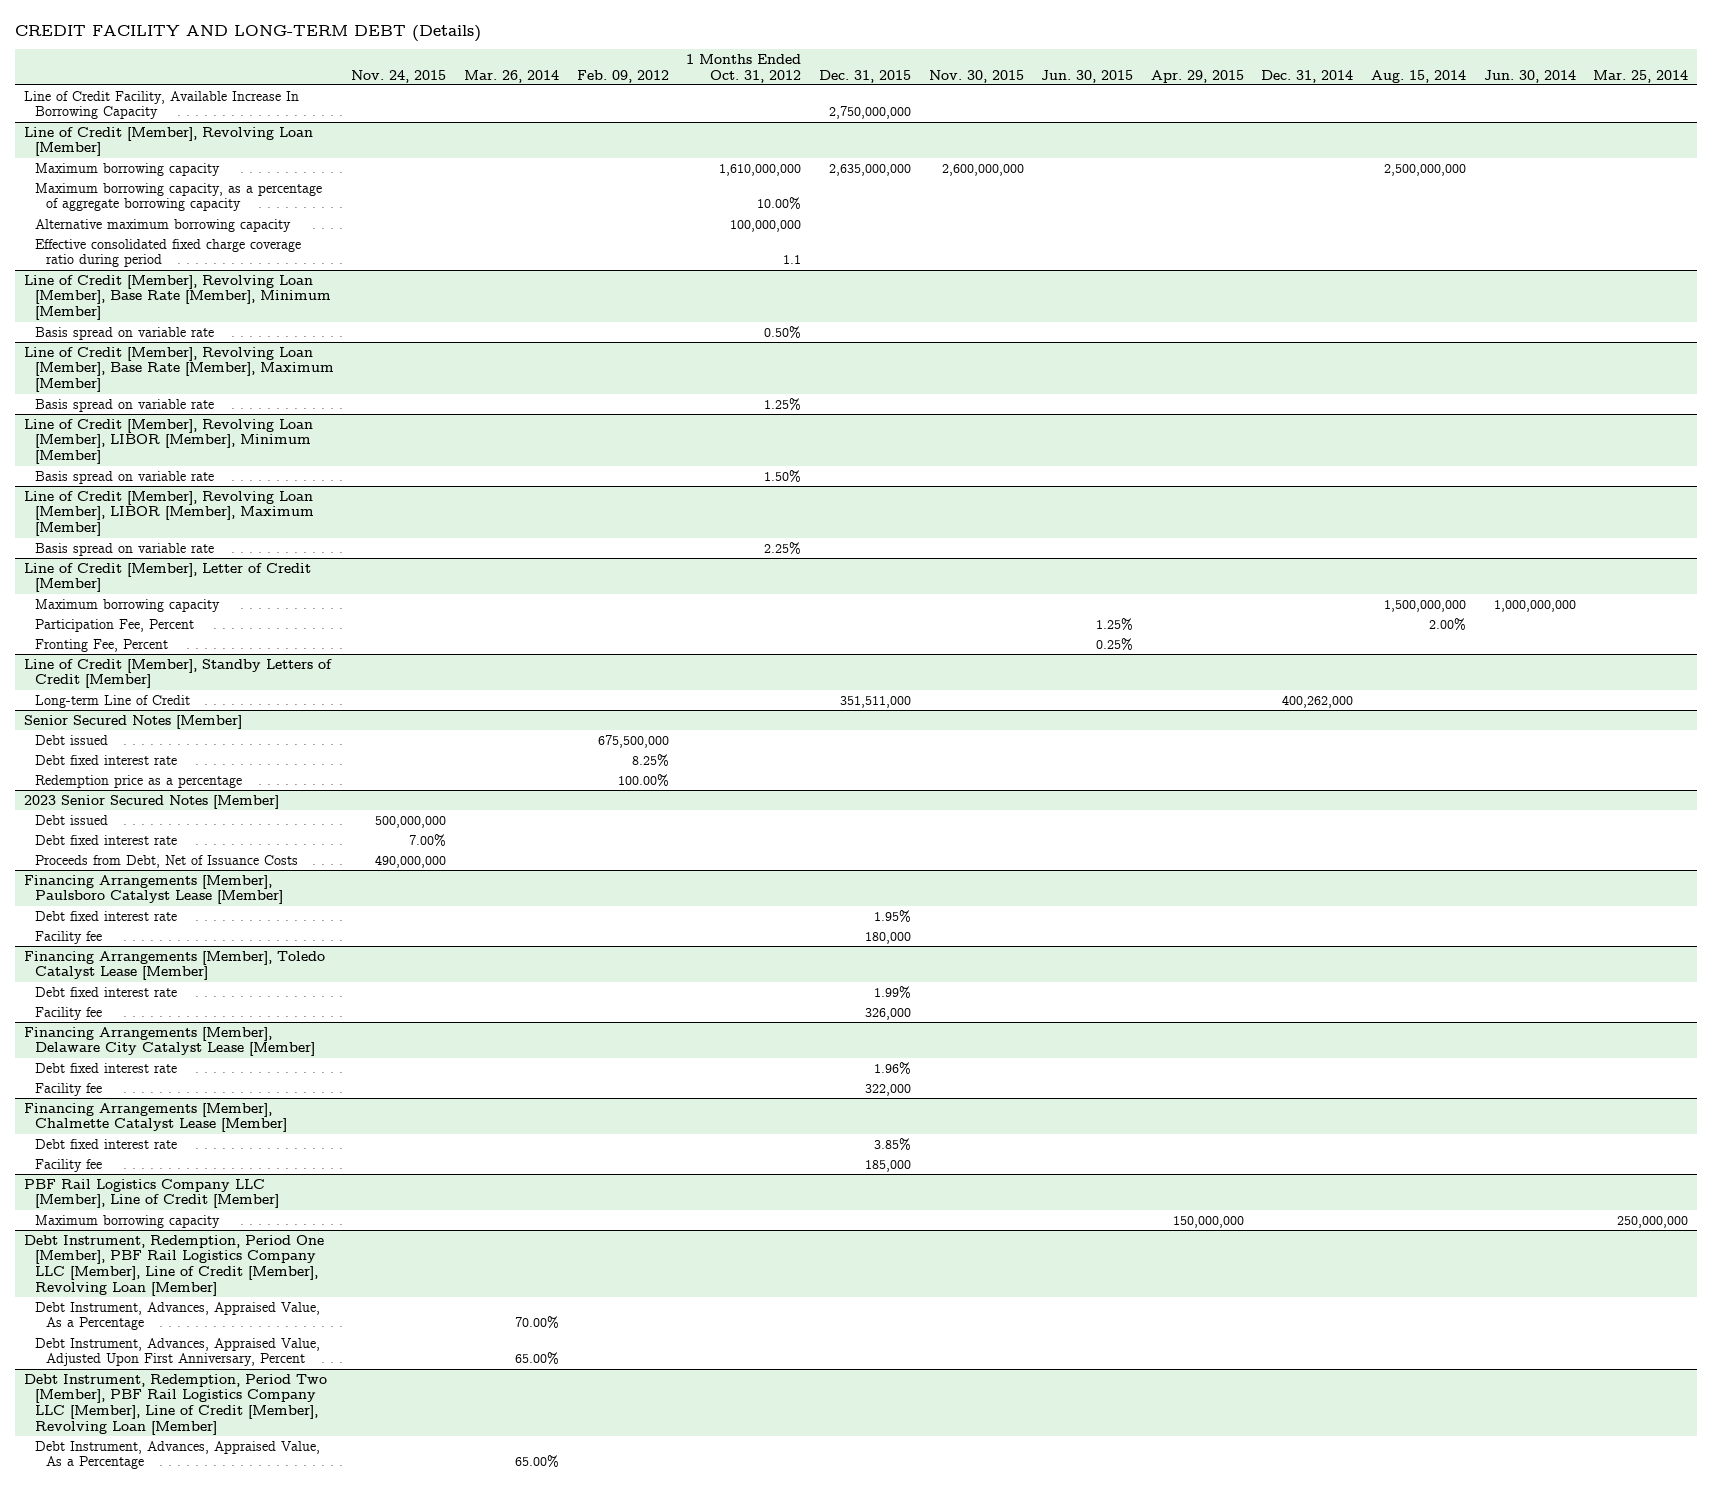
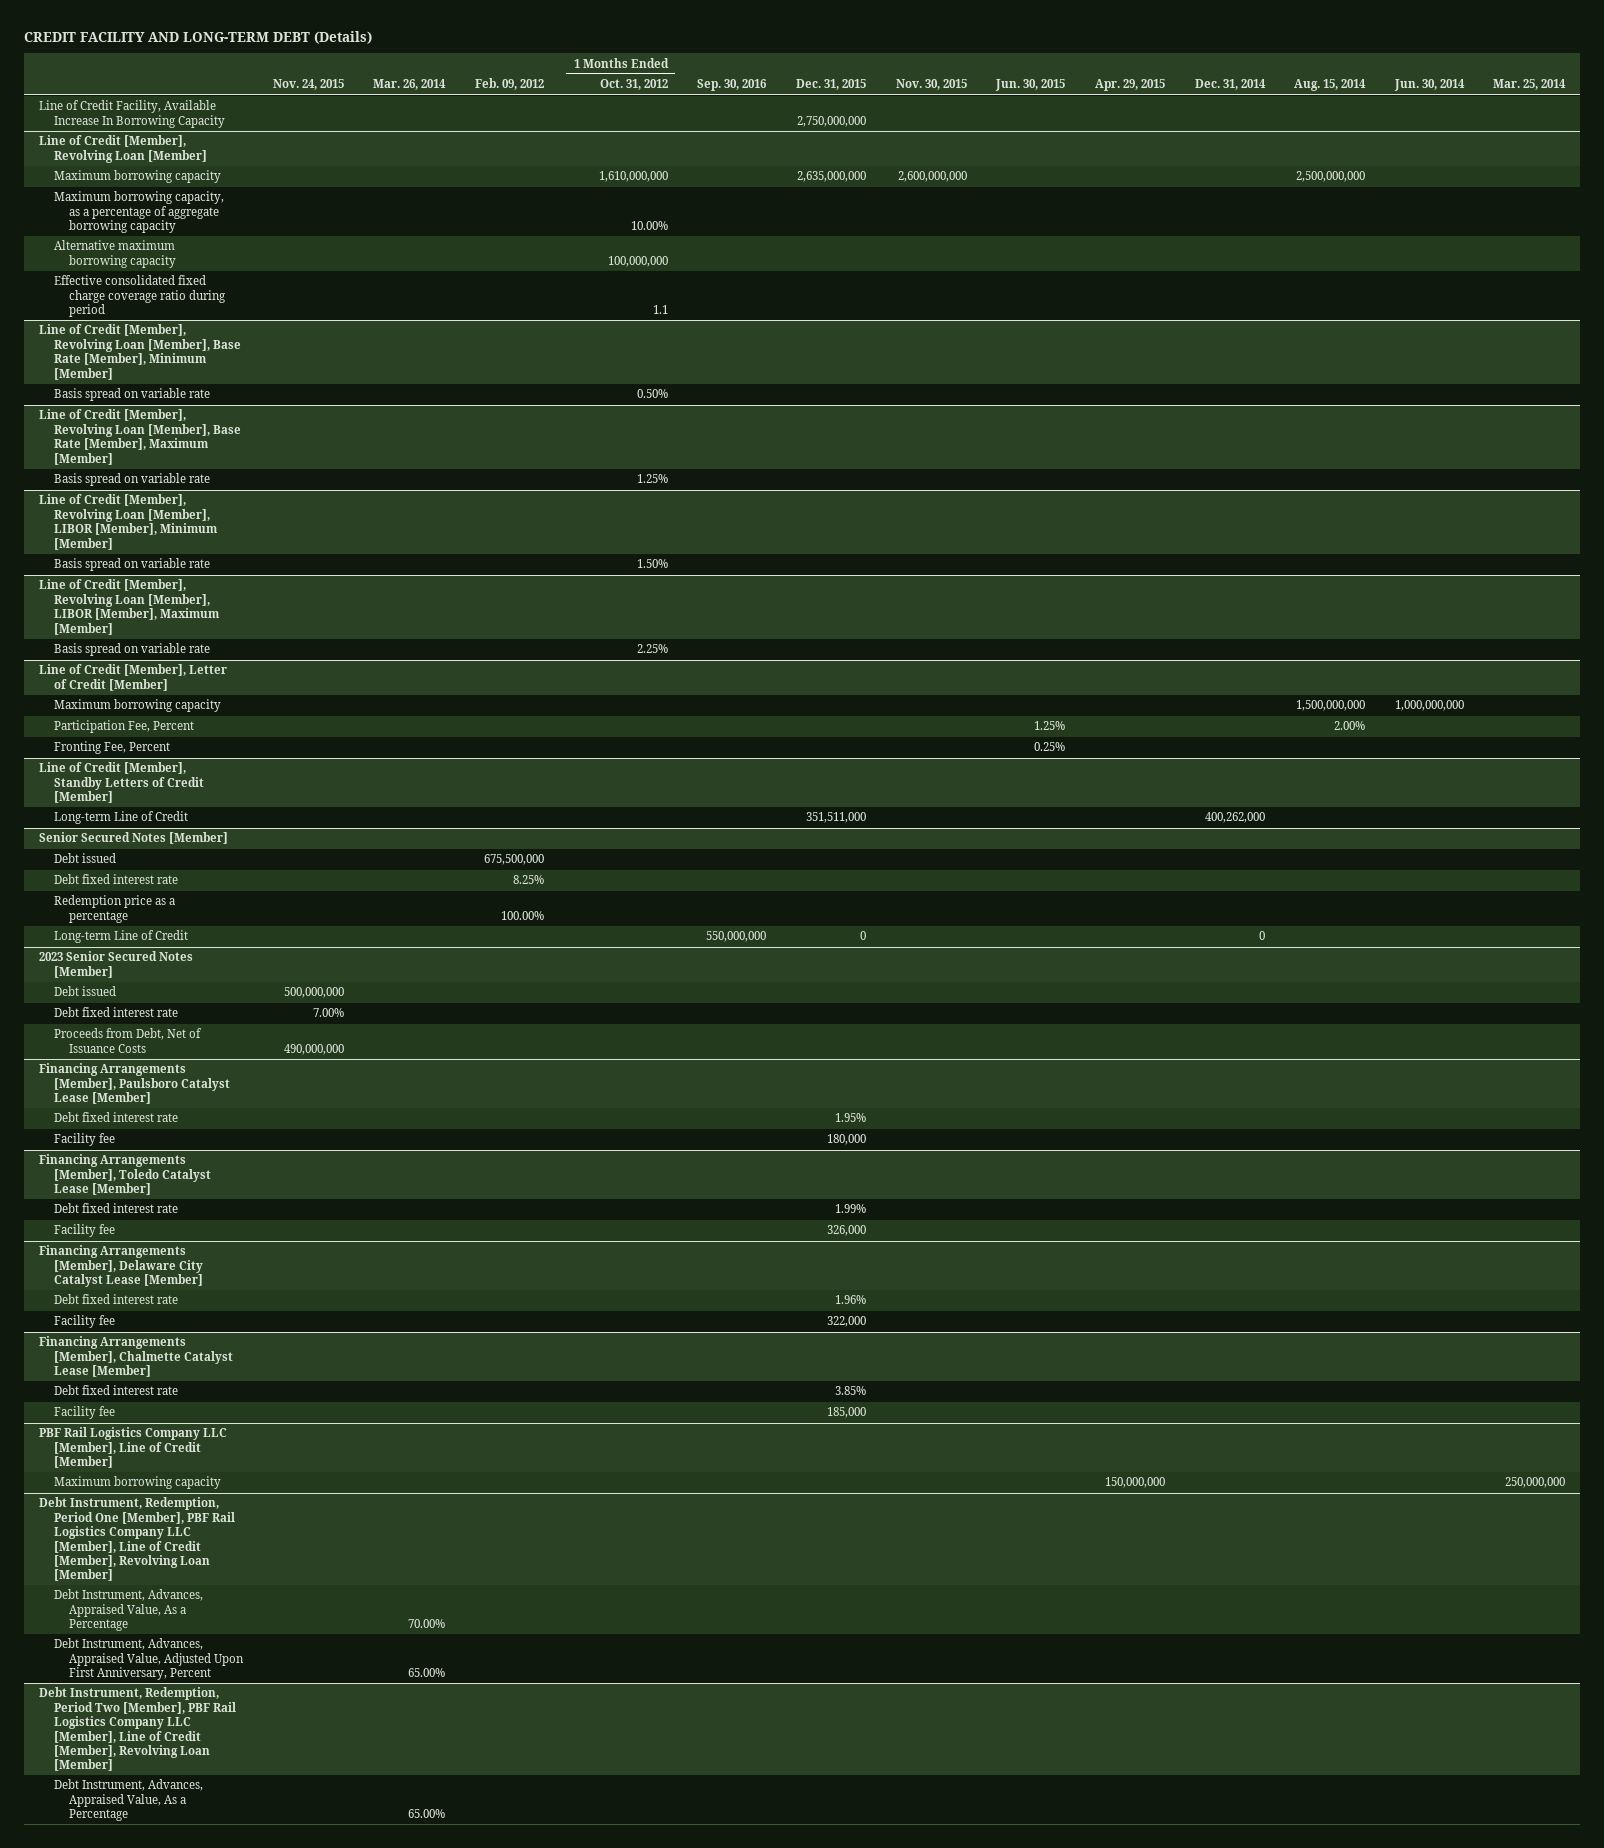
- | Nov. 24, 2015 | Mar. 26, 2014 | Feb. 09, 2012 | 1 Months Ended Oct. 31, 2012 | Dec. 31, 2015 | Nov. 30, 2015 | Jun. 30, 2015 | Apr. 29, 2015 | Dec. 31, 2014 | Aug. 15, 2014 | Jun. 30, 2014 | Mar. 25, 2014
+ | Nov. 24, 2015 | Mar. 26, 2014 | Feb. 09, 2012 | 1 Months Ended Oct. 31, 2012 | Sep. 30, 2016 | Dec. 31, 2015 | Nov. 30, 2015 | Jun. 30, 2015 | Apr. 29, 2015 | Dec. 31, 2014 | Aug. 15, 2014 | Jun. 30, 2014 | Mar. 25, 2014
@ Senior Secured Notes [Member]
+ Long-term Line of Credit | | | | | 550,000,000 | 0 | | | | 0 | | |

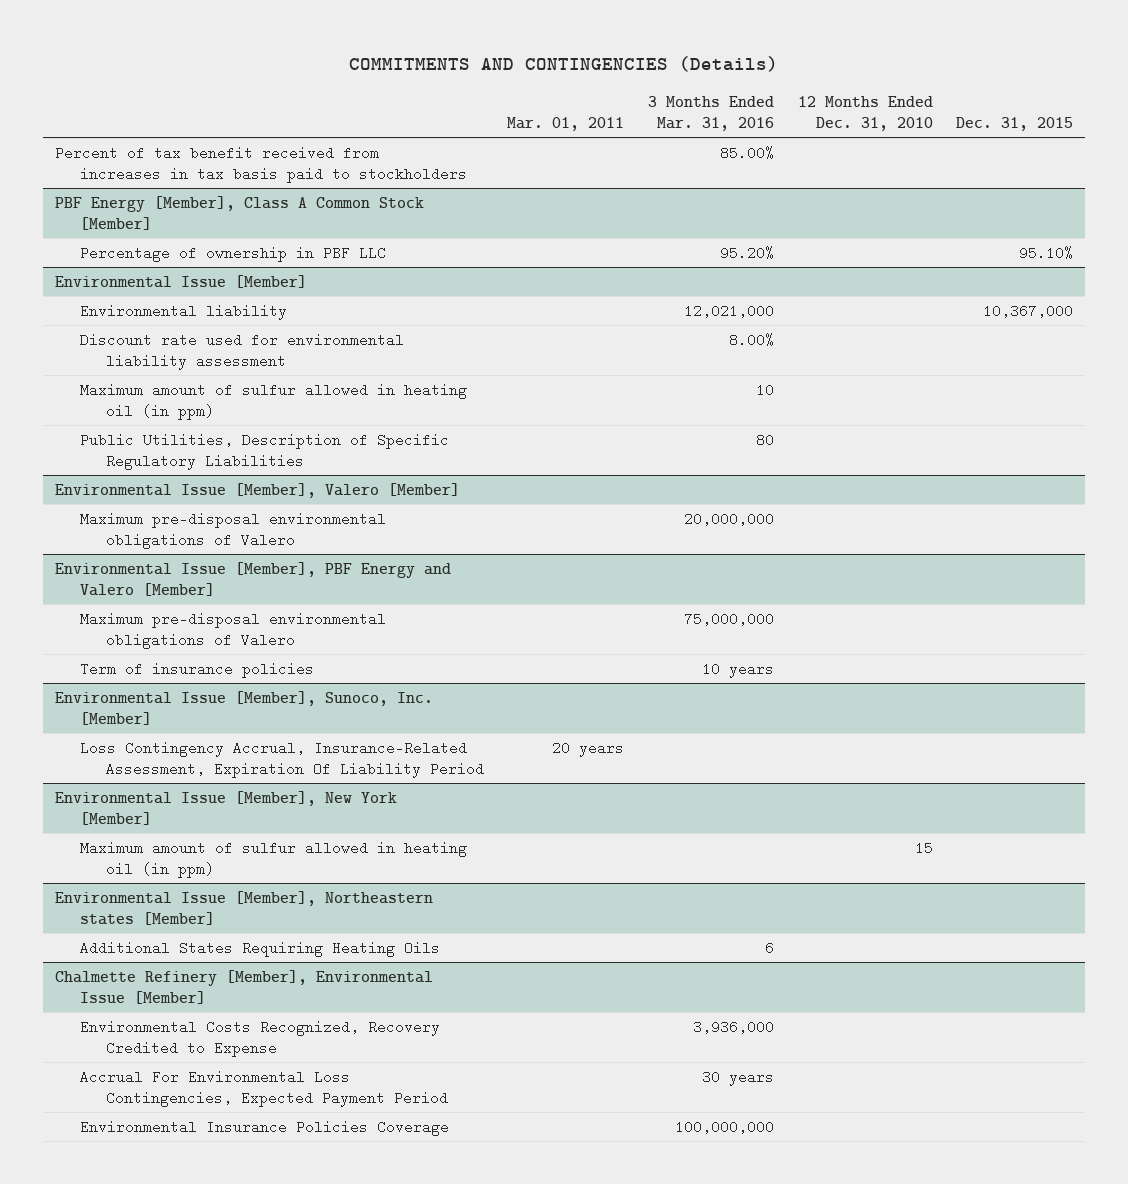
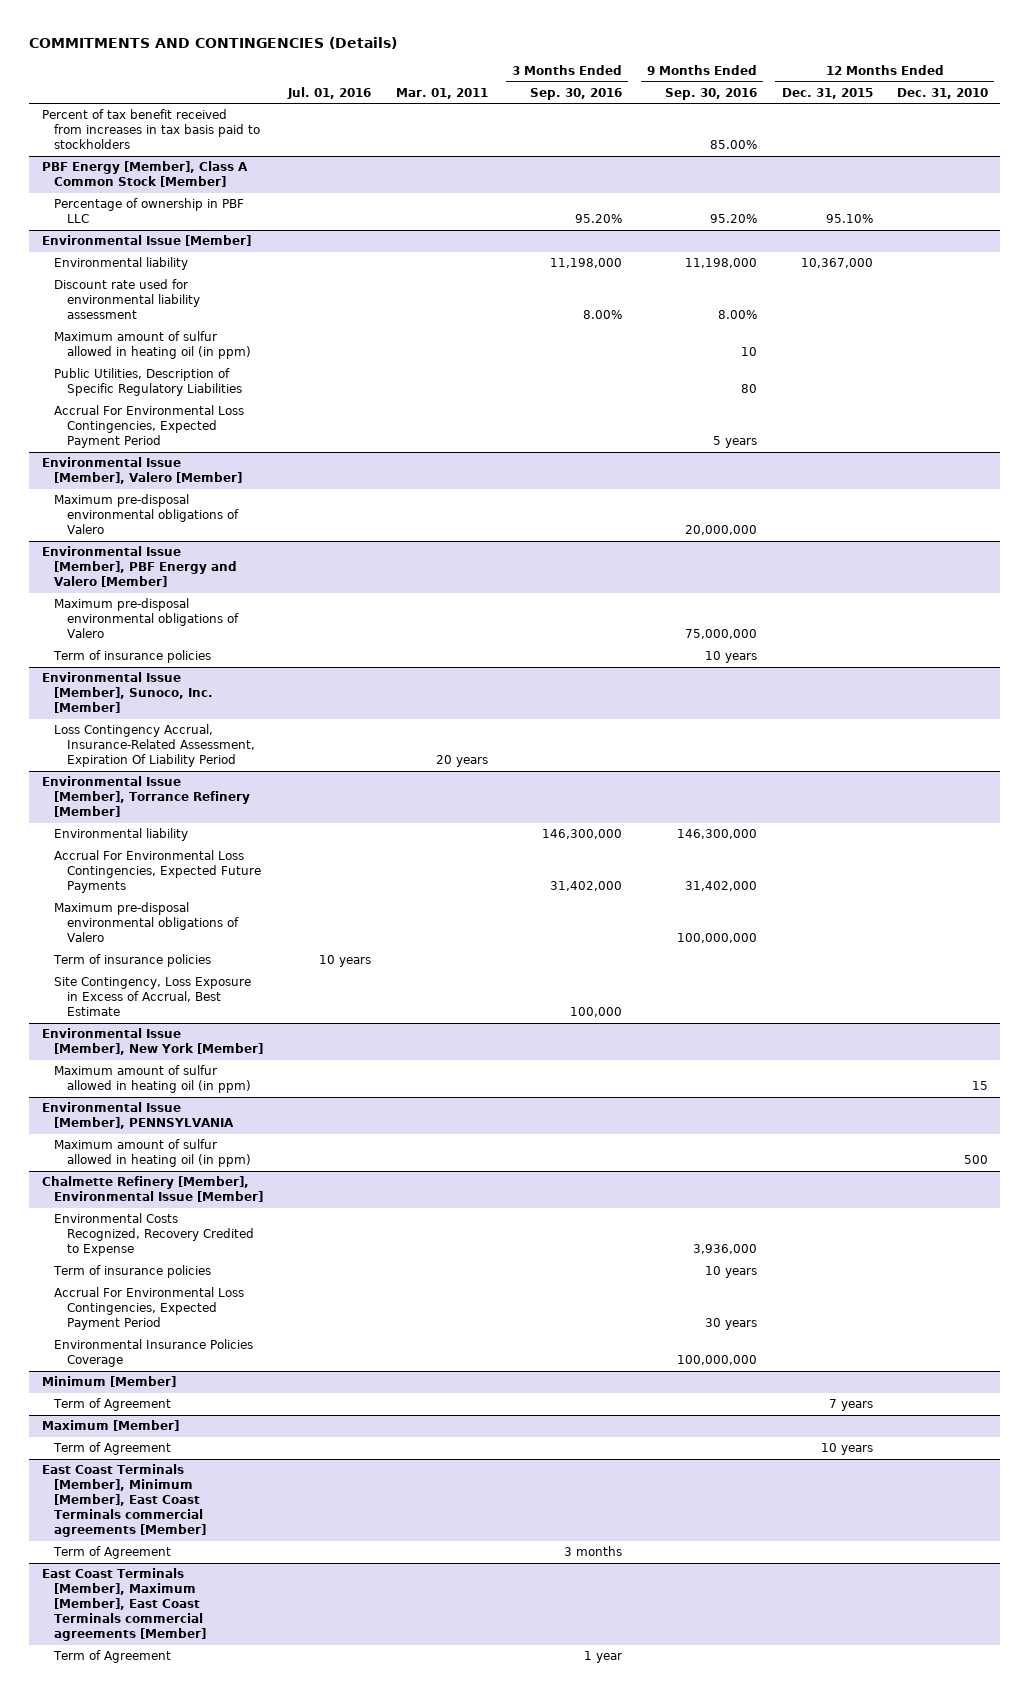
- | Mar. 01, 2011 | 3 Months Ended Mar. 31, 2016 | 12 Months Ended Dec. 31, 2010 | Dec. 31, 2015
+ | Jul. 01, 2016 | Mar. 01, 2011 | 3 Months Ended Sep. 30, 2016 | 9 Months Ended Sep. 30, 2016 | 12 Months Ended Dec. 31, 2015 | 12 Months Ended Dec. 31, 2010
@ Environmental Issue [Member]
+ Accrual For Environmental Loss Contingencies, Expected Payment Period | | | | 5 years | |
+ Environmental Issue [Member], Torrance Refinery [Member]
+ Environmental liability | | | 146,300,000 | 146,300,000 | |
+ Accrual For Environmental Loss Contingencies, Expected Future Payments | | | 31,402,000 | 31,402,000 | |
+ Maximum pre-disposal environmental obligations of Valero | | | | 100,000,000 | |
+ Term of insurance policies | 10 years | | | | |
+ Site Contingency, Loss Exposure in Excess of Accrual, Best Estimate | | | 100,000 | | |
- Environmental Issue [Member], Northeastern states [Member]
- Additional States Requiring Heating Oils | | 6 | |
+ Environmental Issue [Member], PENNSYLVANIA
+ Maximum amount of sulfur allowed in heating oil (in ppm) | | | | | | 500
@ Chalmette Refinery [Member], Environmental Issue [Member]
+ Term of insurance policies | | | | 10 years | |
+ Minimum [Member]
+ Term of Agreement | | | | | 7 years |
+ Maximum [Member]
+ Term of Agreement | | | | | 10 years |
+ East Coast Terminals [Member], Minimum [Member], East Coast Terminals commercial agreements [Member]
+ Term of Agreement | | | 3 months | | |
+ East Coast Terminals [Member], Maximum [Member], East Coast Terminals commercial agreements [Member]
+ Term of Agreement | | | 1 year | | |

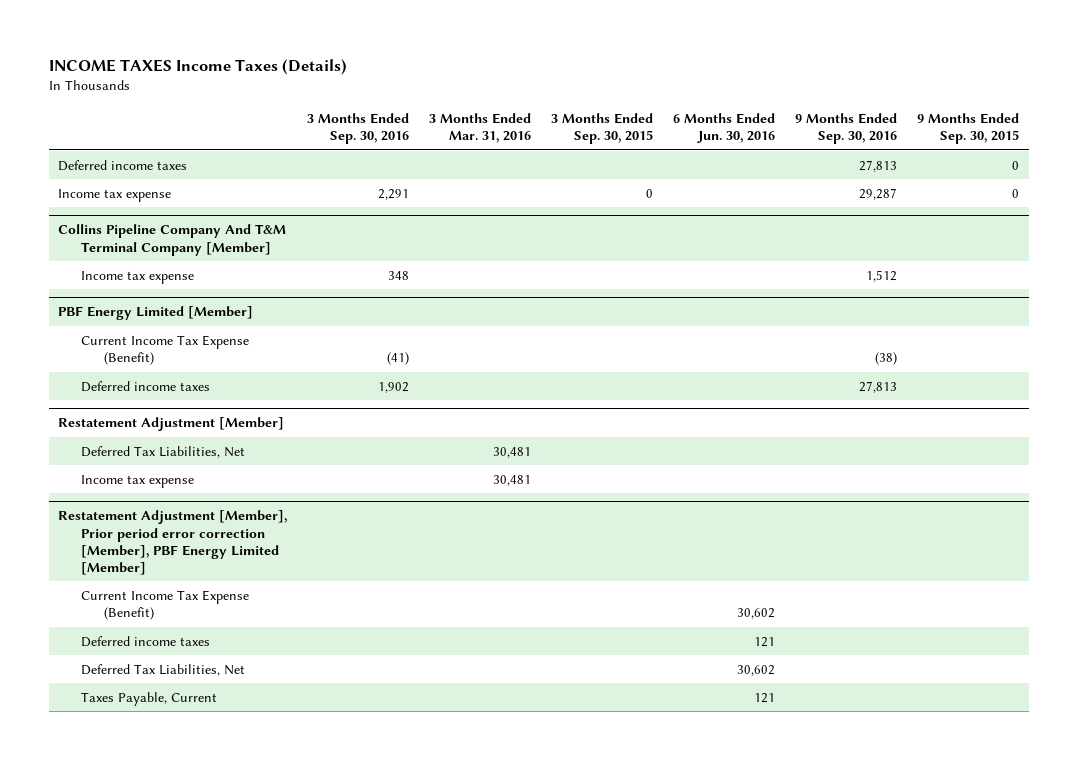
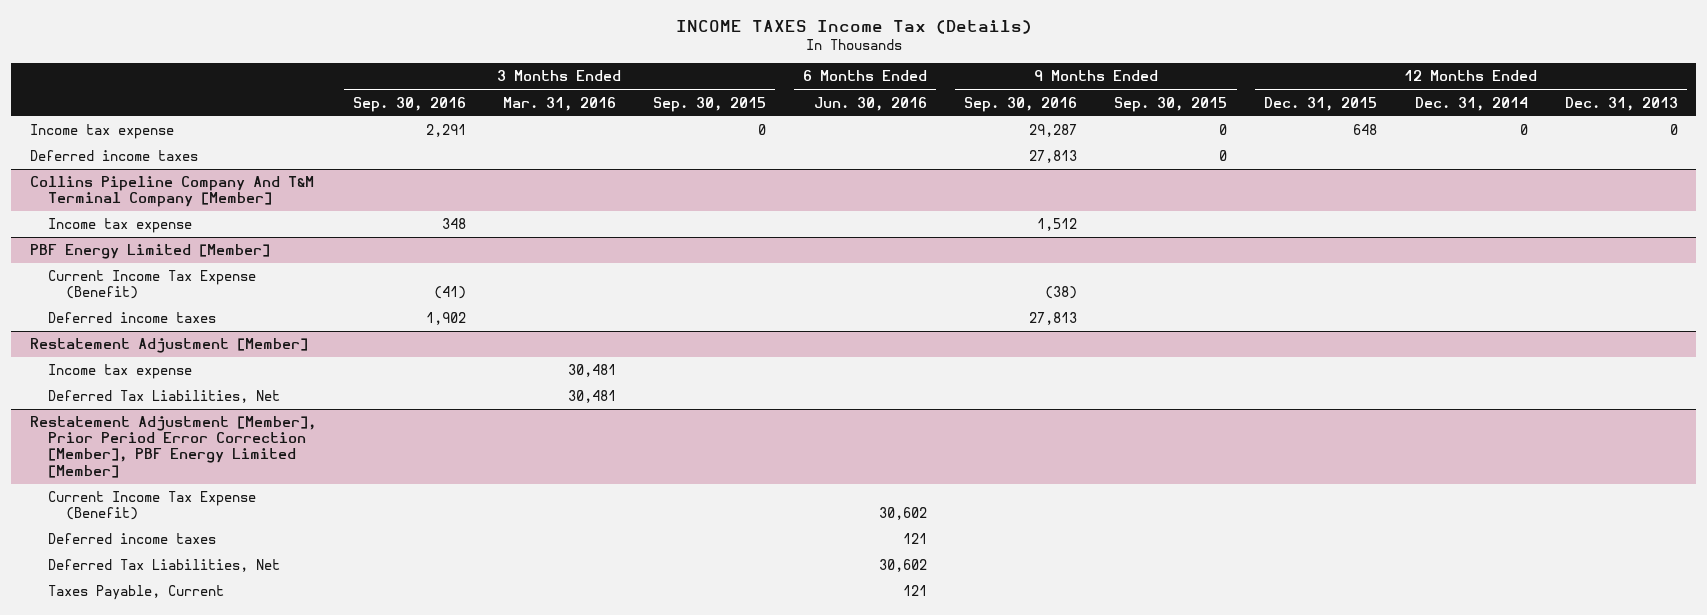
- INCOME TAXES Income Taxes (Details)
+ INCOME TAXES Income Tax (Details)
- | 3 Months Ended Sep. 30, 2016 | 3 Months Ended Mar. 31, 2016 | 3 Months Ended Sep. 30, 2015 | 6 Months Ended Jun. 30, 2016 | 9 Months Ended Sep. 30, 2016 | 9 Months Ended Sep. 30, 2015
+ | 3 Months Ended Sep. 30, 2016 | 3 Months Ended Mar. 31, 2016 | 3 Months Ended Sep. 30, 2015 | 6 Months Ended Jun. 30, 2016 | 9 Months Ended Sep. 30, 2016 | 9 Months Ended Sep. 30, 2015 | 12 Months Ended Dec. 31, 2015 | 12 Months Ended Dec. 31, 2014 | 12 Months Ended Dec. 31, 2013
moved down: Deferred income taxes | | | | | 27,813 | 0 | | |
- Restatement Adjustment [Member], Prior period error correction [Member], PBF Energy Limited [Member]
@ Restatement Adjustment [Member]
moved down: Deferred Tax Liabilities, Net | | 30,481 | | | | | | |
+ Restatement Adjustment [Member], Prior Period Error Correction [Member], PBF Energy Limited [Member]

